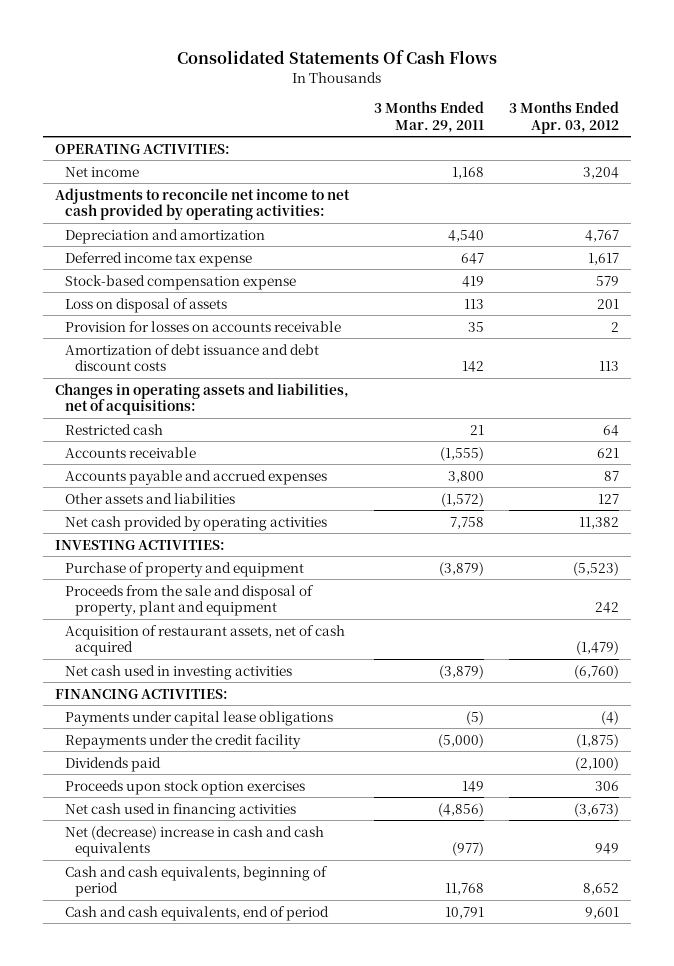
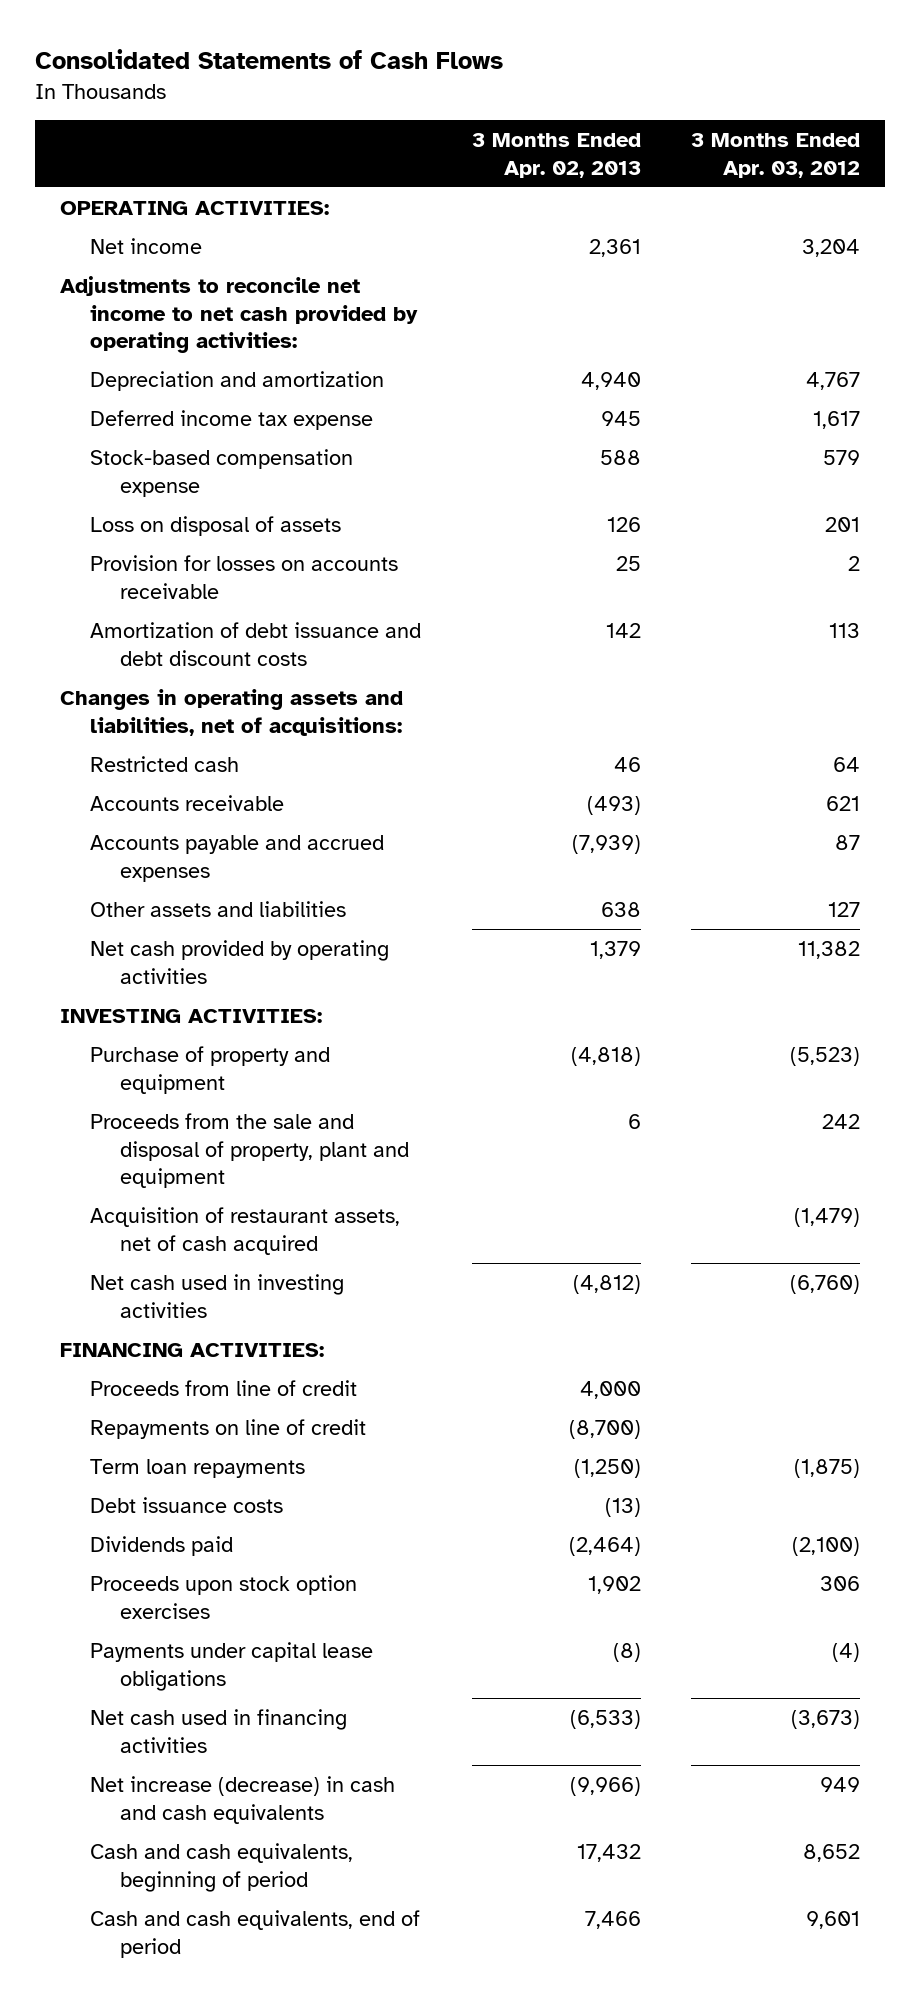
- Consolidated Statements Of Cash Flows
+ Consolidated Statements of Cash Flows
- | 3 Months Ended Mar. 29, 2011 | 3 Months Ended Apr. 03, 2012
+ | 3 Months Ended Apr. 02, 2013 | 3 Months Ended Apr. 03, 2012
- Repayments under the credit facility | (5,000) | (1,875)
+ Proceeds from line of credit | 4,000 |
+ Repayments on line of credit | (8,700) |
+ Term loan repayments | (1,250) | (1,875)
+ Debt issuance costs | (13) |
moved down: Payments under capital lease obligations | (8) | (4)
- Net (decrease) increase in cash and cash equivalents | (977) | 949
+ Net increase (decrease) in cash and cash equivalents | (9,966) | 949

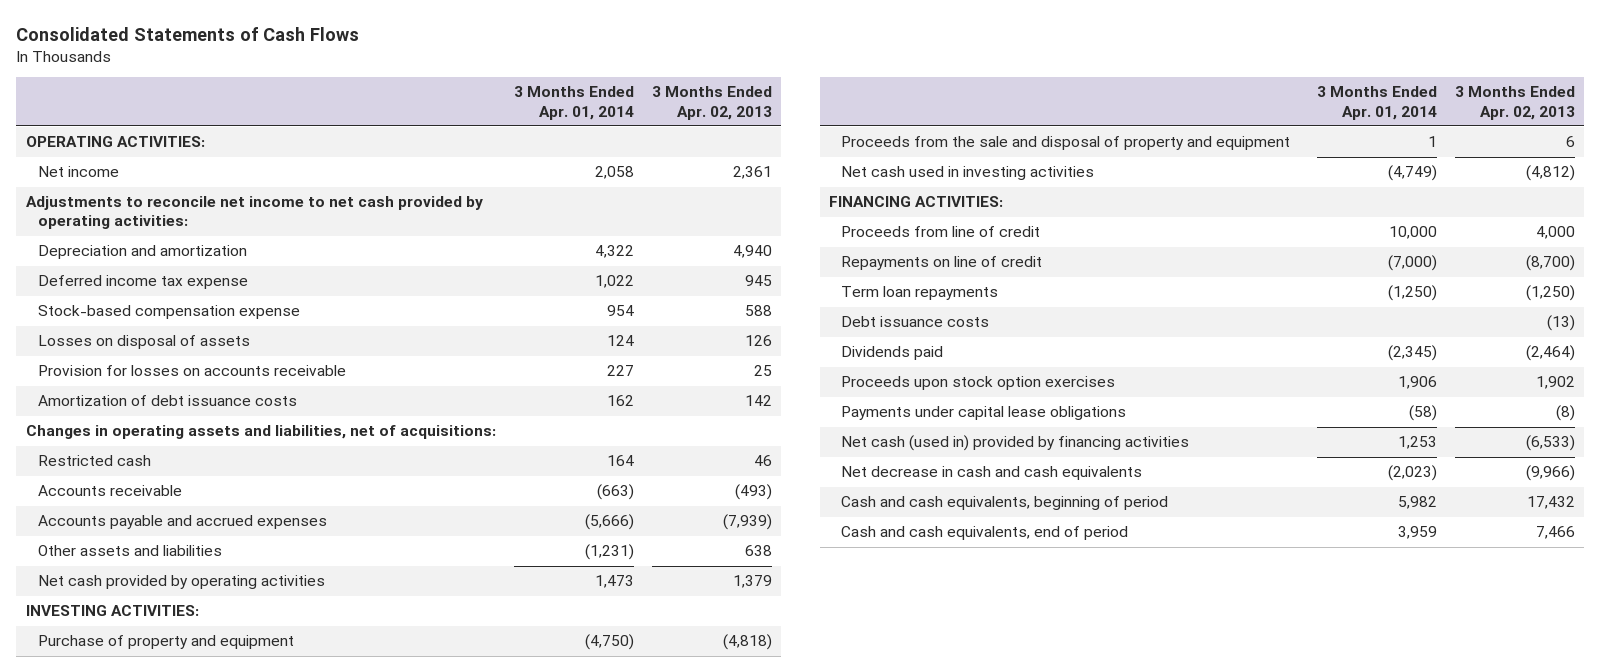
- | 3 Months Ended Apr. 02, 2013 | 3 Months Ended Apr. 03, 2012
+ | 3 Months Ended Apr. 01, 2014 | 3 Months Ended Apr. 02, 2013
- Loss on disposal of assets | 126 | 201
+ Losses on disposal of assets | 124 | 126
- Amortization of debt issuance and debt discount costs | 142 | 113
+ Amortization of debt issuance costs | 162 | 142
- Proceeds from the sale and disposal of property, plant and equipment | 6 | 242
- Acquisition of restaurant assets, net of cash acquired | | (1,479)
+ Proceeds from the sale and disposal of property and equipment | 1 | 6
- Net cash used in financing activities | (6,533) | (3,673)
- Net increase (decrease) in cash and cash equivalents | (9,966) | 949
+ Net cash (used in) provided by financing activities | 1,253 | (6,533)
+ Net decrease in cash and cash equivalents | (2,023) | (9,966)

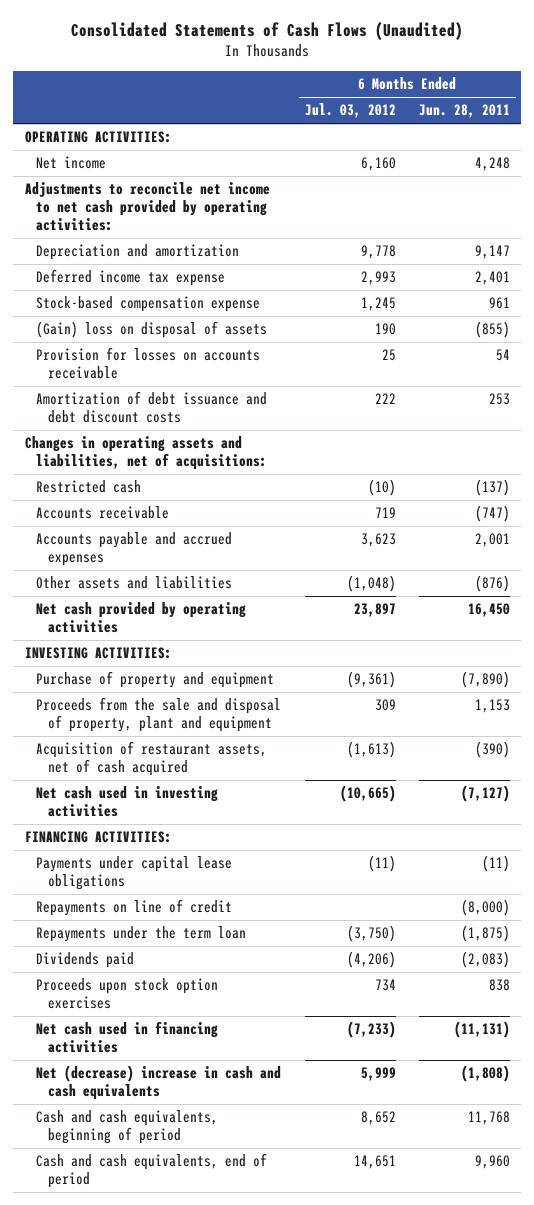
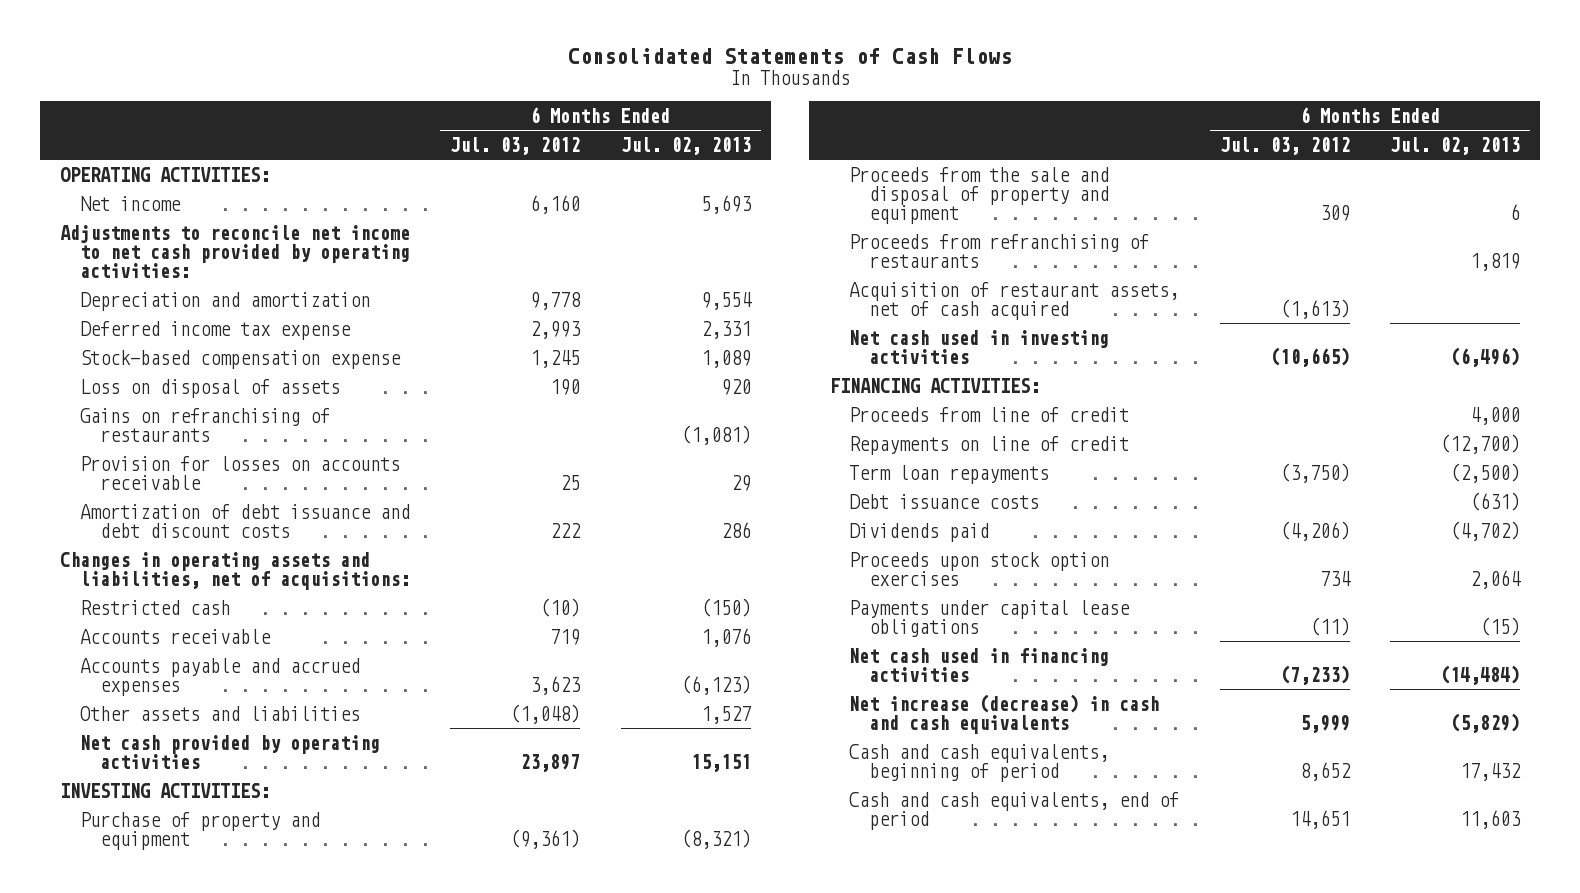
- Consolidated Statements of Cash Flows (Unaudited)
+ Consolidated Statements of Cash Flows
- | 6 Months Ended Jul. 03, 2012 | 6 Months Ended Jun. 28, 2011
+ | 6 Months Ended Jul. 03, 2012 | 6 Months Ended Jul. 02, 2013
- (Gain) loss on disposal of assets | 190 | (855)
+ Loss on disposal of assets | 190 | 920
+ Gains on refranchising of restaurants | | (1,081)
- Proceeds from the sale and disposal of property, plant and equipment | 309 | 1,153
+ Proceeds from the sale and disposal of property and equipment | 309 | 6
+ Proceeds from refranchising of restaurants | | 1,819
+ Proceeds from line of credit | | 4,000
- Repayments under the term loan | (3,750) | (1,875)
+ Term loan repayments | (3,750) | (2,500)
+ Debt issuance costs | | (631)
moved down: Payments under capital lease obligations | (11) | (15)
- Net (decrease) increase in cash and cash equivalents | 5,999 | (1,808)
+ Net increase (decrease) in cash and cash equivalents | 5,999 | (5,829)

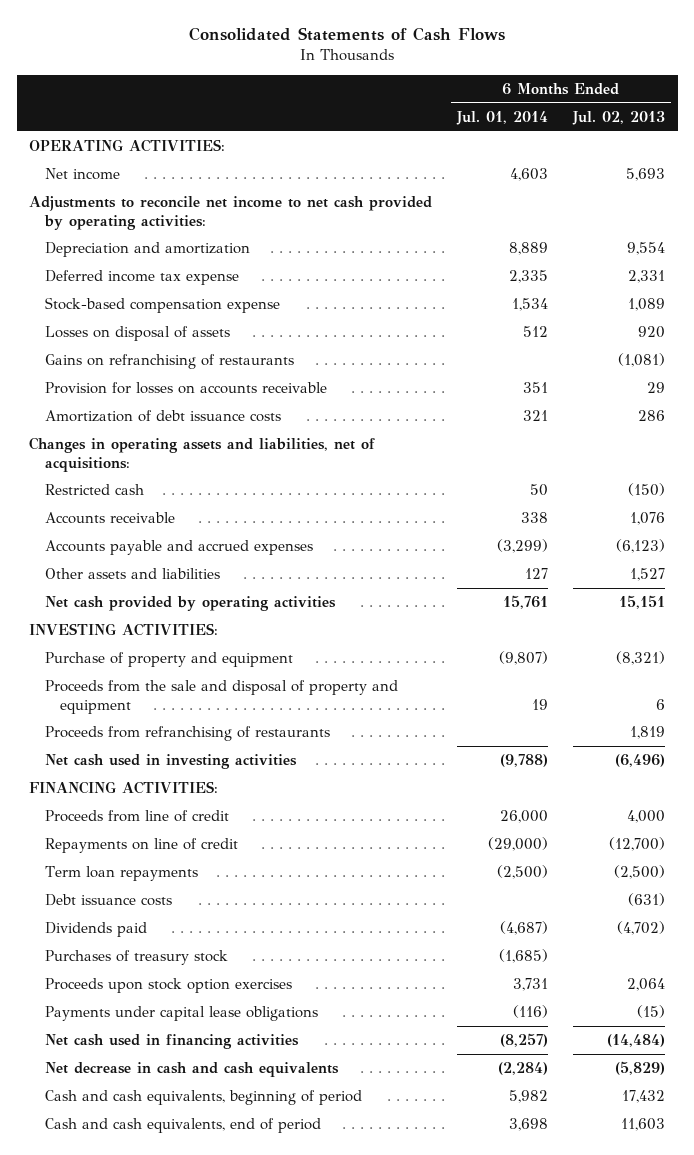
- | 6 Months Ended Jul. 03, 2012 | 6 Months Ended Jul. 02, 2013
+ | 6 Months Ended Jul. 01, 2014 | 6 Months Ended Jul. 02, 2013
- Loss on disposal of assets | 190 | 920
+ Losses on disposal of assets | 512 | 920
- Amortization of debt issuance and debt discount costs | 222 | 286
+ Amortization of debt issuance costs | 321 | 286
- Acquisition of restaurant assets, net of cash acquired | (1,613) |
+ Purchases of treasury stock | (1,685) |
- Net increase (decrease) in cash and cash equivalents | 5,999 | (5,829)
+ Net decrease in cash and cash equivalents | (2,284) | (5,829)

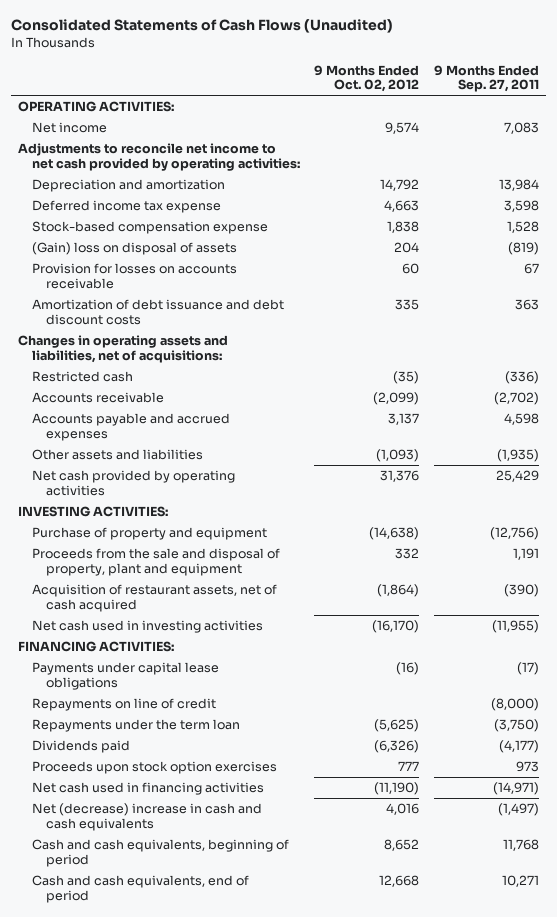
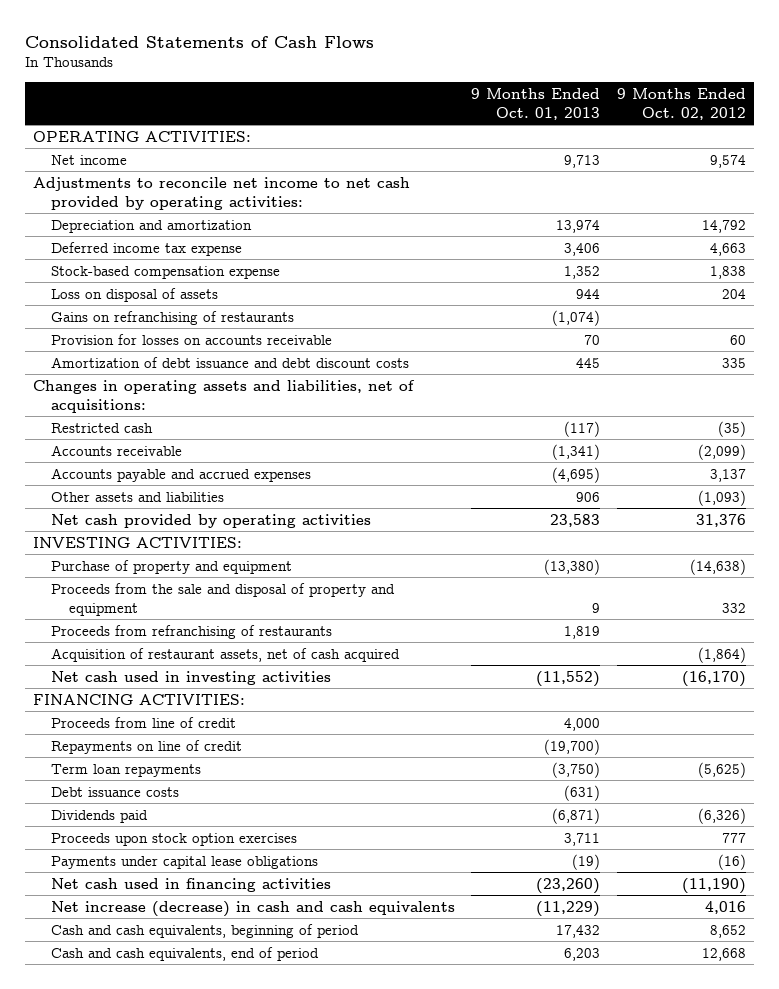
- Consolidated Statements of Cash Flows (Unaudited)
+ Consolidated Statements of Cash Flows
- | 9 Months Ended Oct. 02, 2012 | 9 Months Ended Sep. 27, 2011
+ | 9 Months Ended Oct. 01, 2013 | 9 Months Ended Oct. 02, 2012
- (Gain) loss on disposal of assets | 204 | (819)
+ Loss on disposal of assets | 944 | 204
+ Gains on refranchising of restaurants | (1,074) |
- Proceeds from the sale and disposal of property, plant and equipment | 332 | 1,191
+ Proceeds from the sale and disposal of property and equipment | 9 | 332
+ Proceeds from refranchising of restaurants | 1,819 |
+ Proceeds from line of credit | 4,000 |
- Repayments under the term loan | (5,625) | (3,750)
+ Term loan repayments | (3,750) | (5,625)
+ Debt issuance costs | (631) |
moved down: Payments under capital lease obligations | (19) | (16)
- Net (decrease) increase in cash and cash equivalents | 4,016 | (1,497)
+ Net increase (decrease) in cash and cash equivalents | (11,229) | 4,016

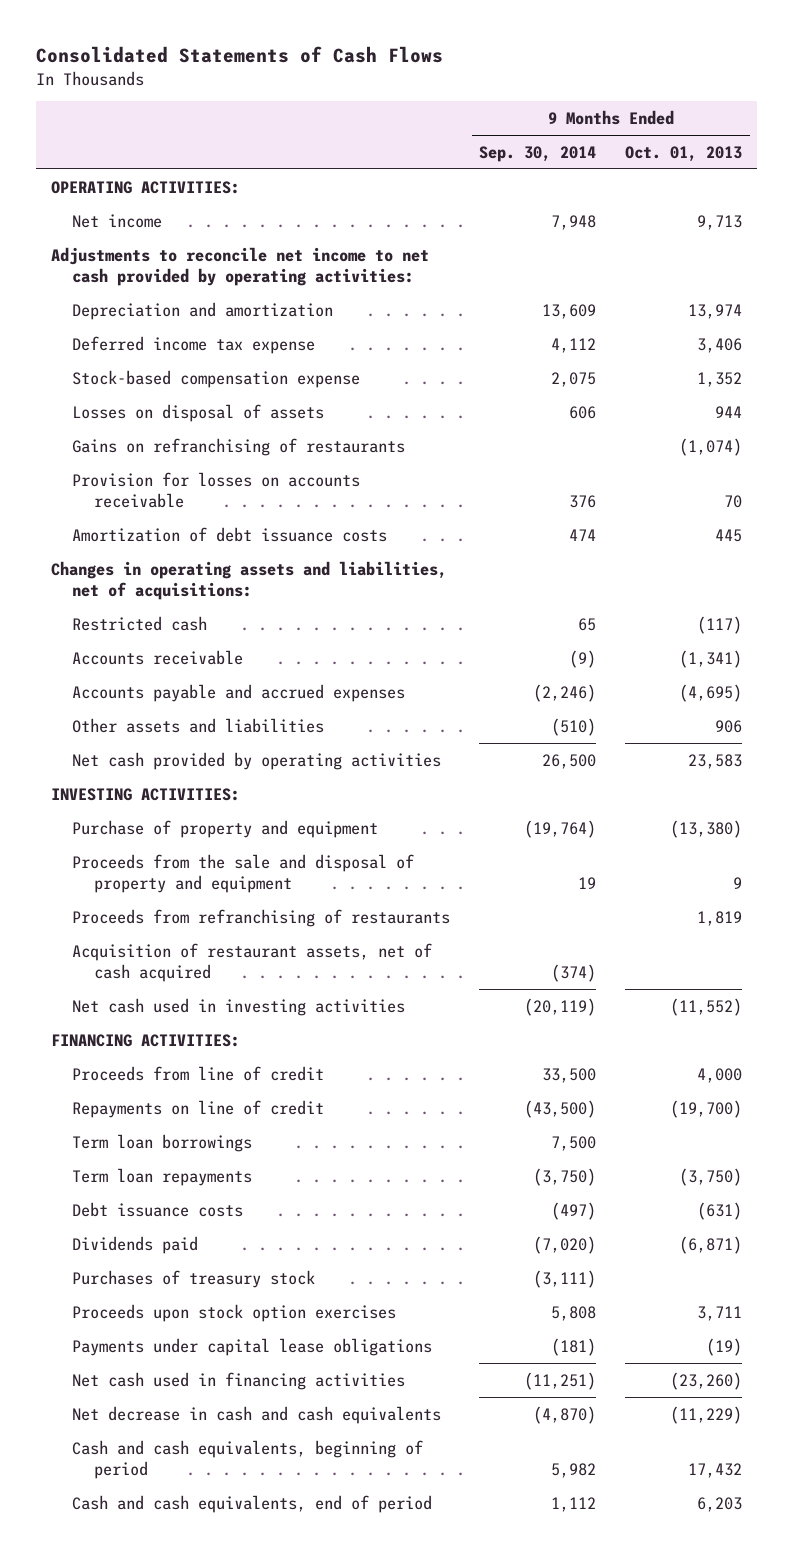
- | 9 Months Ended Oct. 01, 2013 | 9 Months Ended Oct. 02, 2012
+ | 9 Months Ended Sep. 30, 2014 | 9 Months Ended Oct. 01, 2013
- Loss on disposal of assets | 944 | 204
+ Losses on disposal of assets | 606 | 944
- Amortization of debt issuance and debt discount costs | 445 | 335
+ Amortization of debt issuance costs | 474 | 445
+ Term loan borrowings | 7,500 |
+ Purchases of treasury stock | (3,111) |
- Net increase (decrease) in cash and cash equivalents | (11,229) | 4,016
+ Net decrease in cash and cash equivalents | (4,870) | (11,229)

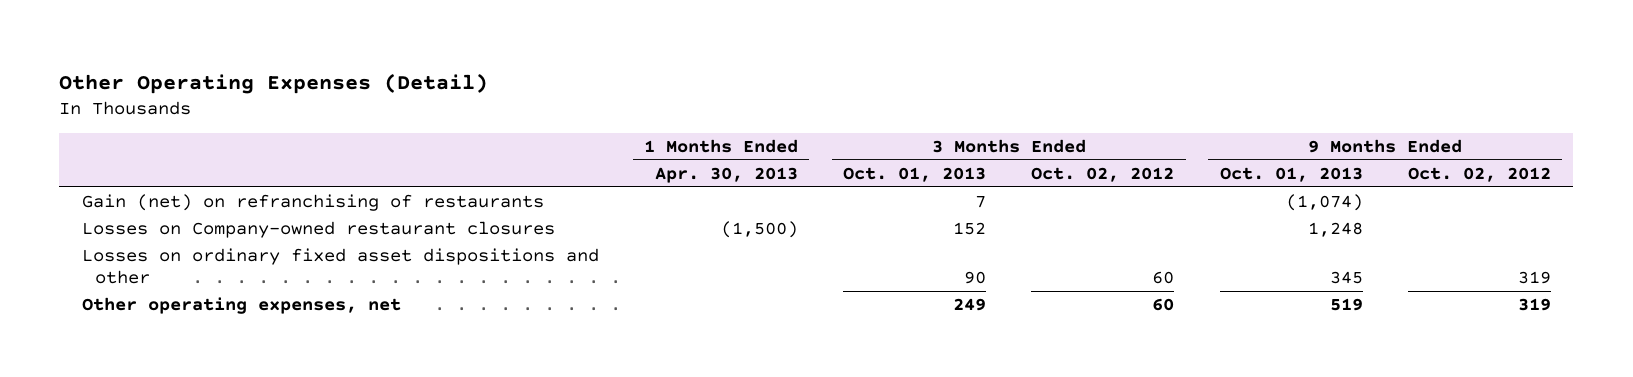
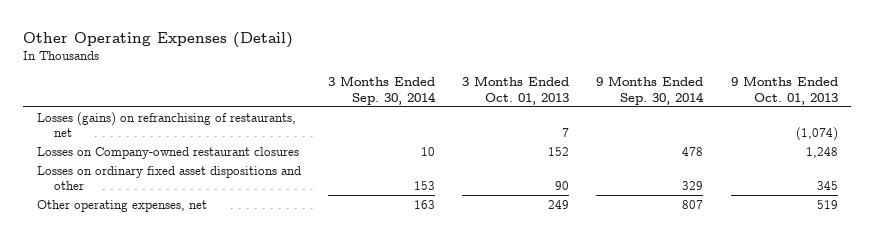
- | 1 Months Ended Apr. 30, 2013 | 3 Months Ended Oct. 01, 2013 | 3 Months Ended Oct. 02, 2012 | 9 Months Ended Oct. 01, 2013 | 9 Months Ended Oct. 02, 2012
+ | 3 Months Ended Sep. 30, 2014 | 3 Months Ended Oct. 01, 2013 | 9 Months Ended Sep. 30, 2014 | 9 Months Ended Oct. 01, 2013
- Gain (net) on refranchising of restaurants | | 7 | | (1,074) |
+ Losses (gains) on refranchising of restaurants, net | | 7 | | (1,074)

